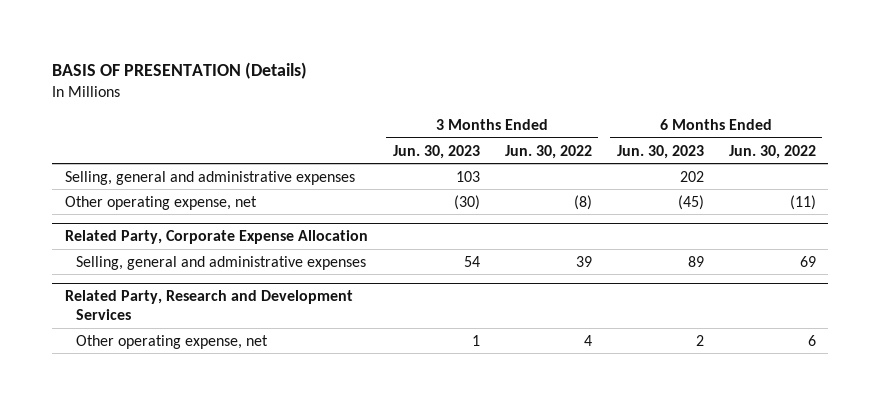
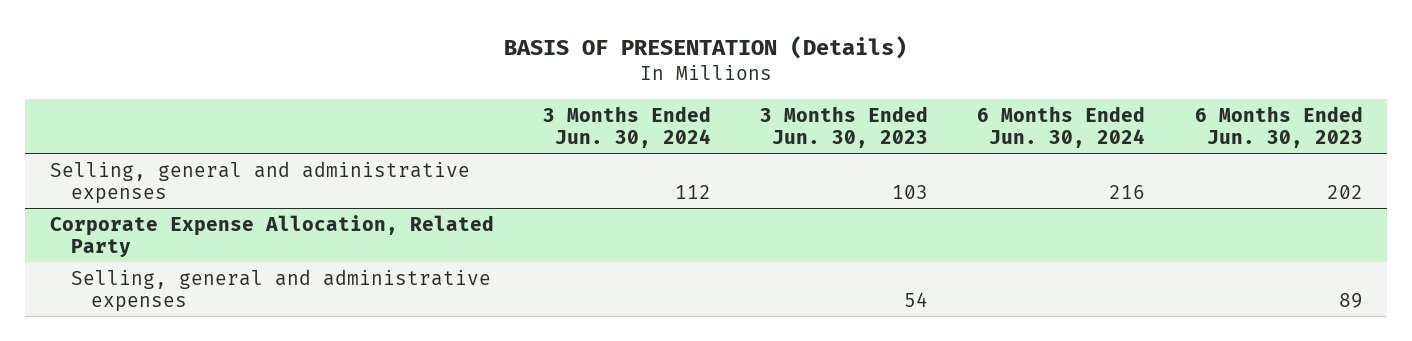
- | 3 Months Ended Jun. 30, 2023 | 3 Months Ended Jun. 30, 2022 | 6 Months Ended Jun. 30, 2023 | 6 Months Ended Jun. 30, 2022
+ | 3 Months Ended Jun. 30, 2024 | 3 Months Ended Jun. 30, 2023 | 6 Months Ended Jun. 30, 2024 | 6 Months Ended Jun. 30, 2023
- Other operating expense, net | (30) | (8) | (45) | (11)
- Related Party, Corporate Expense Allocation
+ Corporate Expense Allocation, Related Party
- Related Party, Research and Development Services
- Other operating expense, net | 1 | 4 | 2 | 6

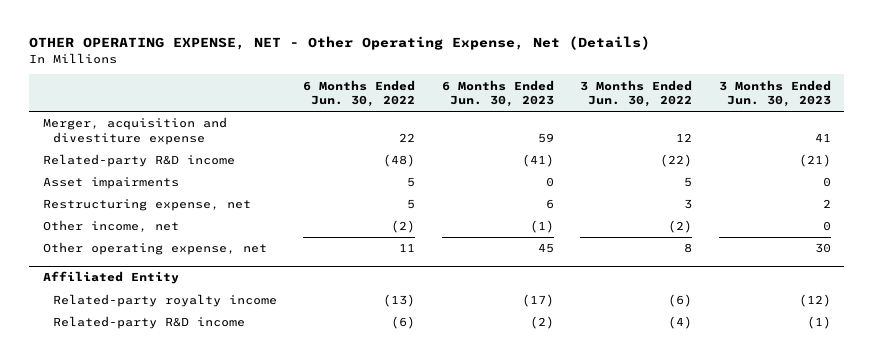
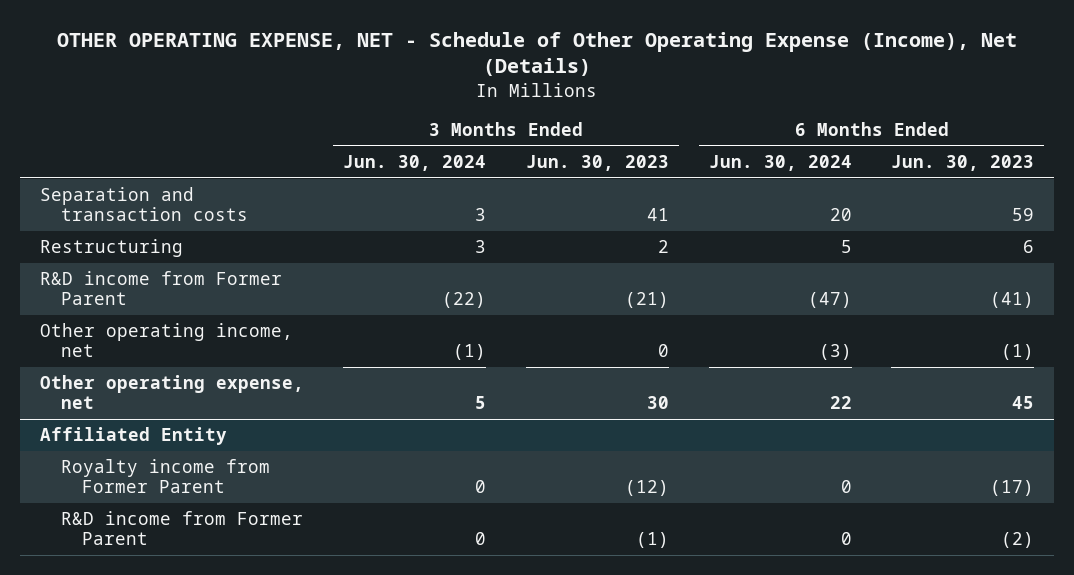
- OTHER OPERATING EXPENSE, NET - Other Operating Expense, Net (Details)
+ OTHER OPERATING EXPENSE, NET - Schedule of Other Operating Expense (Income), Net (Details)
- | 6 Months Ended Jun. 30, 2022 | 6 Months Ended Jun. 30, 2023 | 3 Months Ended Jun. 30, 2022 | 3 Months Ended Jun. 30, 2023
+ | 3 Months Ended Jun. 30, 2024 | 3 Months Ended Jun. 30, 2023 | 6 Months Ended Jun. 30, 2024 | 6 Months Ended Jun. 30, 2023
- Merger, acquisition and divestiture expense | 22 | 59 | 12 | 41
- Related-party R&D income | (48) | (41) | (22) | (21)
- Asset impairments | 5 | 0 | 5 | 0
- Restructuring expense, net | 5 | 6 | 3 | 2
- Other income, net | (2) | (1) | (2) | 0
+ Separation and transaction costs | 3 | 41 | 20 | 59
+ Restructuring | 3 | 2 | 5 | 6
+ R&D income from Former Parent | (22) | (21) | (47) | (41)
+ Other operating income, net | (1) | 0 | (3) | (1)
@ Affiliated Entity
- Related-party royalty income | (13) | (17) | (6) | (12)
- Related-party R&D income | (6) | (2) | (4) | (1)
+ Royalty income from Former Parent | 0 | (12) | 0 | (17)
+ R&D income from Former Parent | 0 | (1) | 0 | (2)

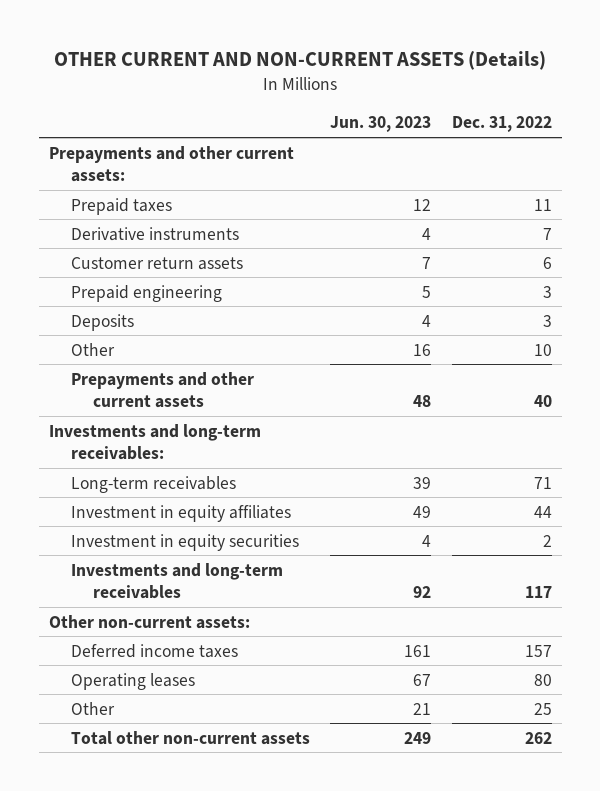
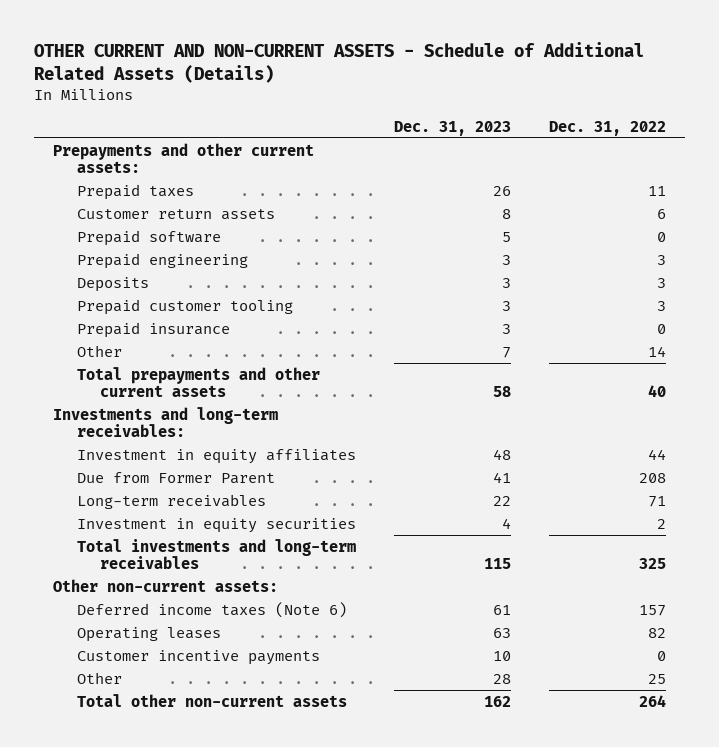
- OTHER CURRENT AND NON-CURRENT ASSETS (Details)
+ OTHER CURRENT AND NON-CURRENT ASSETS - Schedule of Additional Related Assets (Details)
- | Jun. 30, 2023 | Dec. 31, 2022
+ | Dec. 31, 2023 | Dec. 31, 2022
- Derivative instruments | 4 | 7
+ Prepaid software | 5 | 0
- Other | 16 | 10
- Prepayments and other current assets | 48 | 40
+ Prepaid customer tooling | 3 | 3
+ Prepaid insurance | 3 | 0
+ Other | 7 | 14
+ Total prepayments and other current assets | 58 | 40
+ Due from Former Parent | 41 | 208
moved down: Long-term receivables | 22 | 71
- Investments and long-term receivables | 92 | 117
+ Total investments and long-term receivables | 115 | 325
- Deferred income taxes | 161 | 157
- Operating leases | 67 | 80
+ Deferred income taxes (Note 6) | 61 | 157
+ Operating leases | 63 | 82
+ Customer incentive payments | 10 | 0
- Total other non-current assets | 249 | 262
+ Total other non-current assets | 162 | 264

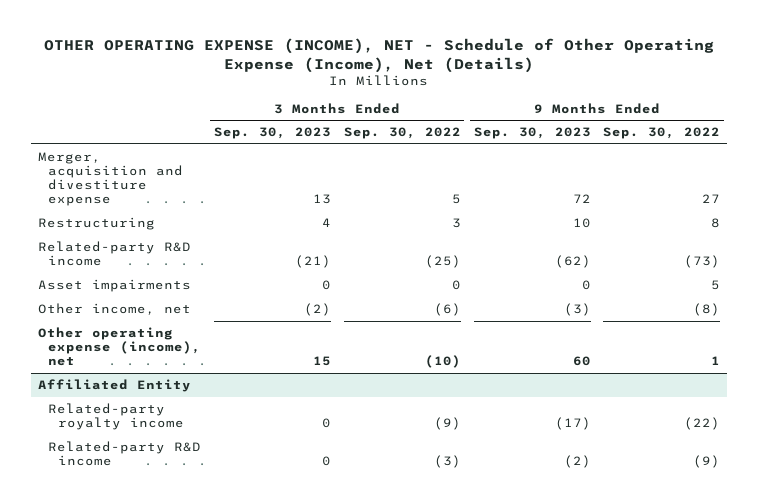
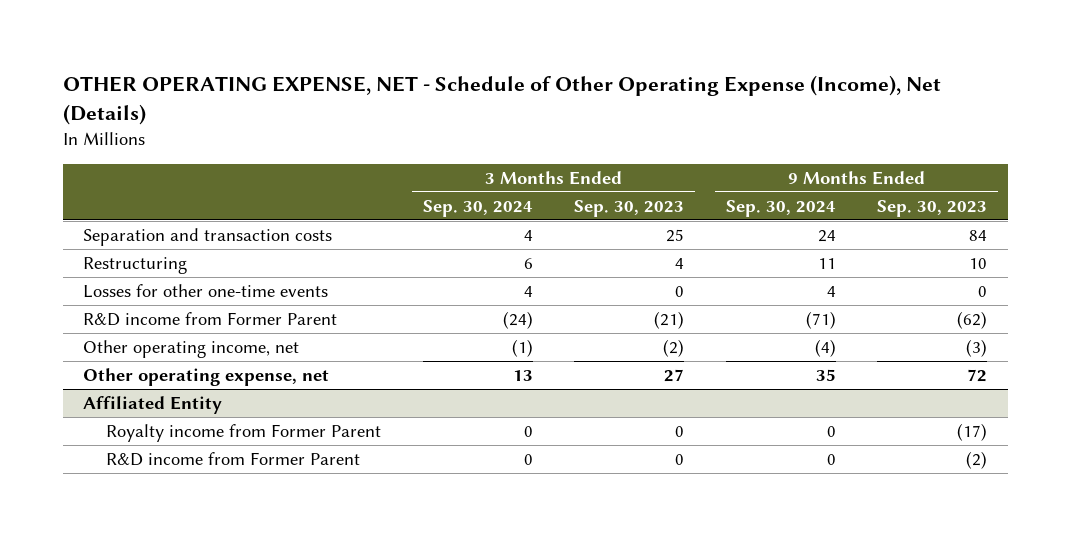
- OTHER OPERATING EXPENSE (INCOME), NET - Schedule of Other Operating Expense (Income), Net (Details)
+ OTHER OPERATING EXPENSE, NET - Schedule of Other Operating Expense (Income), Net (Details)
- | 3 Months Ended Sep. 30, 2023 | 3 Months Ended Sep. 30, 2022 | 9 Months Ended Sep. 30, 2023 | 9 Months Ended Sep. 30, 2022
+ | 3 Months Ended Sep. 30, 2024 | 3 Months Ended Sep. 30, 2023 | 9 Months Ended Sep. 30, 2024 | 9 Months Ended Sep. 30, 2023
- Merger, acquisition and divestiture expense | 13 | 5 | 72 | 27
+ Separation and transaction costs | 4 | 25 | 24 | 84
- Related-party R&D income | (21) | (25) | (62) | (73)
- Asset impairments | 0 | 0 | 0 | 5
- Other income, net | (2) | (6) | (3) | (8)
- Other operating expense (income), net | 15 | (10) | 60 | 1
+ Losses for other one-time events | 4 | 0 | 4 | 0
+ R&D income from Former Parent | (24) | (21) | (71) | (62)
+ Other operating income, net | (1) | (2) | (4) | (3)
+ Other operating expense, net | 13 | 27 | 35 | 72
@ Affiliated Entity
- Related-party royalty income | 0 | (9) | (17) | (22)
- Related-party R&D income | 0 | (3) | (2) | (9)
+ Royalty income from Former Parent | 0 | 0 | 0 | (17)
+ R&D income from Former Parent | 0 | 0 | 0 | (2)

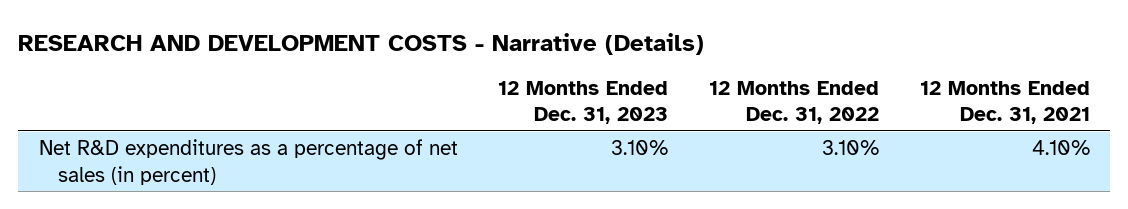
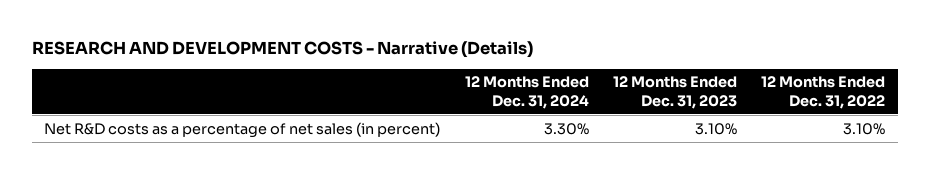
- | 12 Months Ended Dec. 31, 2023 | 12 Months Ended Dec. 31, 2022 | 12 Months Ended Dec. 31, 2021
+ | 12 Months Ended Dec. 31, 2024 | 12 Months Ended Dec. 31, 2023 | 12 Months Ended Dec. 31, 2022
- Net R&D expenditures as a percentage of net sales (in percent) | 3.10% | 3.10% | 4.10%
+ Net R&D costs as a percentage of net sales (in percent) | 3.30% | 3.10% | 3.10%

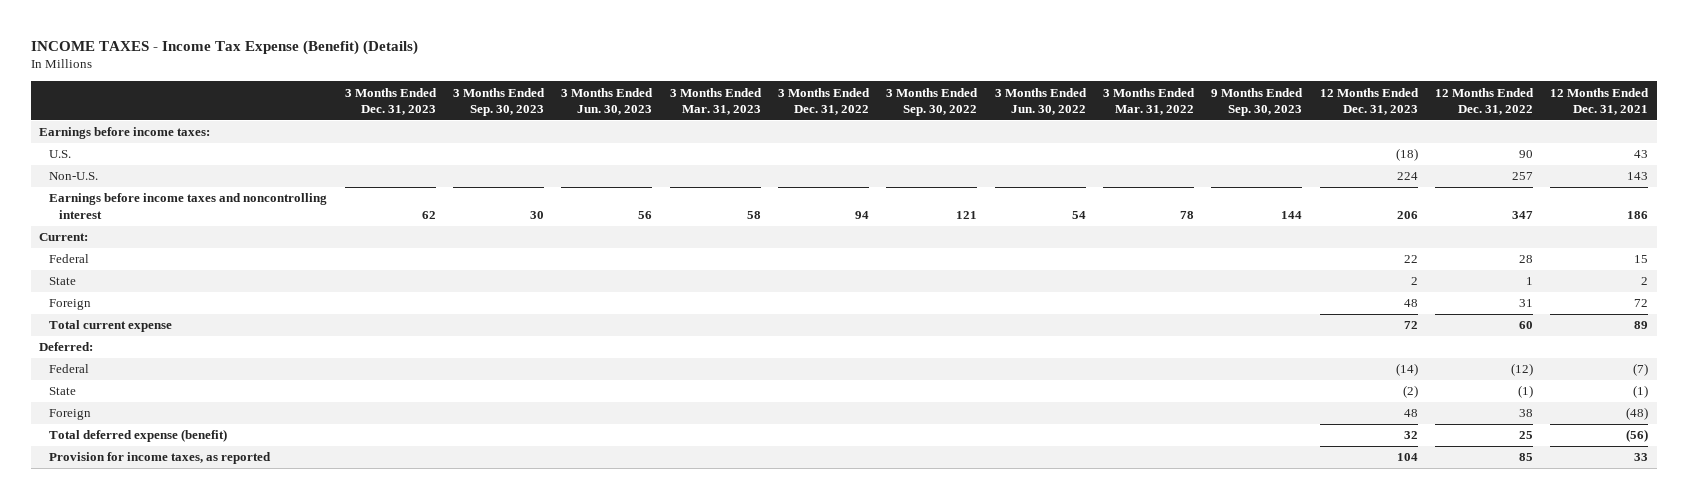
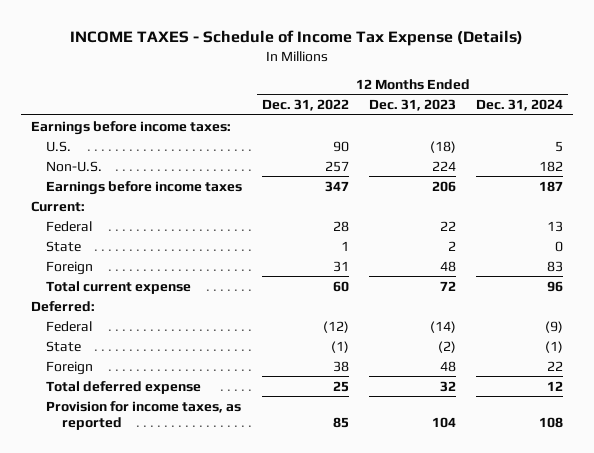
- INCOME TAXES - Income Tax Expense (Benefit) (Details)
+ INCOME TAXES - Schedule of Income Tax Expense (Details)
- | 3 Months Ended Dec. 31, 2023 | 3 Months Ended Sep. 30, 2023 | 3 Months Ended Jun. 30, 2023 | 3 Months Ended Mar. 31, 2023 | 3 Months Ended Dec. 31, 2022 | 3 Months Ended Sep. 30, 2022 | 3 Months Ended Jun. 30, 2022 | 3 Months Ended Mar. 31, 2022 | 9 Months Ended Sep. 30, 2023 | 12 Months Ended Dec. 31, 2023 | 12 Months Ended Dec. 31, 2022 | 12 Months Ended Dec. 31, 2021
+ | 12 Months Ended Dec. 31, 2022 | 12 Months Ended Dec. 31, 2023 | 12 Months Ended Dec. 31, 2024
- Earnings before income taxes and noncontrolling interest | 62 | 30 | 56 | 58 | 94 | 121 | 54 | 78 | 144 | 206 | 347 | 186
+ Earnings before income taxes | 347 | 206 | 187
- Total deferred expense (benefit) | | | | | | | | | | 32 | 25 | (56)
+ Total deferred expense | 25 | 32 | 12

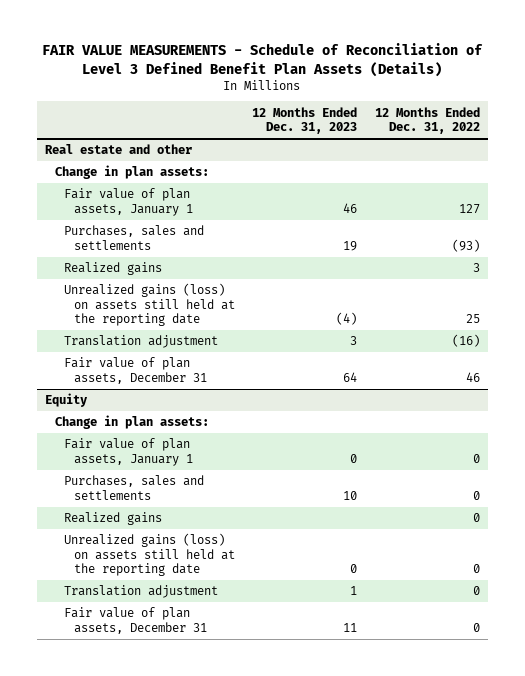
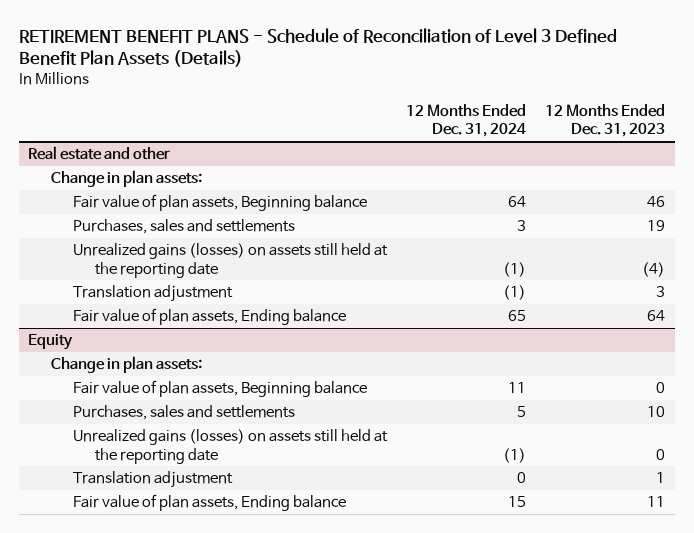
- FAIR VALUE MEASUREMENTS - Schedule of Reconciliation of Level 3 Defined Benefit Plan Assets (Details)
+ RETIREMENT BENEFIT PLANS - Schedule of Reconciliation of Level 3 Defined Benefit Plan Assets (Details)
- | 12 Months Ended Dec. 31, 2023 | 12 Months Ended Dec. 31, 2022
+ | 12 Months Ended Dec. 31, 2024 | 12 Months Ended Dec. 31, 2023
@ Real estate and other
- Fair value of plan assets, January 1 | 46 | 127
+ Fair value of plan assets, Beginning balance | 64 | 46
- Realized gains | | 3
- Unrealized gains (loss) on assets still held at the reporting date | (4) | 25
+ Unrealized gains (losses) on assets still held at the reporting date | (1) | (4)
- Fair value of plan assets, December 31 | 64 | 46
+ Fair value of plan assets, Ending balance | 65 | 64
@ Equity
- Fair value of plan assets, January 1 | 0 | 0
+ Fair value of plan assets, Beginning balance | 11 | 0
- Realized gains | | 0
- Unrealized gains (loss) on assets still held at the reporting date | 0 | 0
+ Unrealized gains (losses) on assets still held at the reporting date | (1) | 0
- Fair value of plan assets, December 31 | 11 | 0
+ Fair value of plan assets, Ending balance | 15 | 11

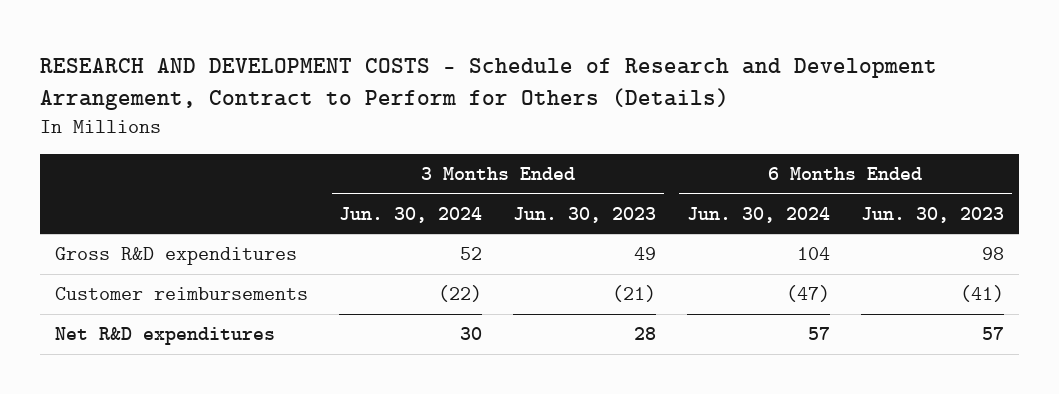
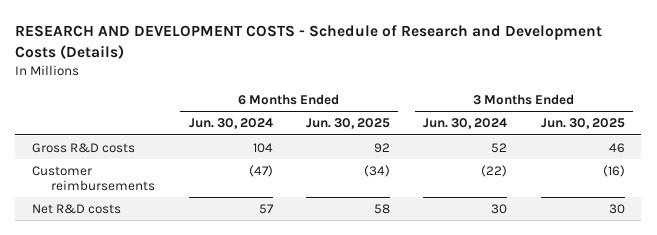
- RESEARCH AND DEVELOPMENT COSTS - Schedule of Research and Development Arrangement, Contract to Perform for Others (Details)
+ RESEARCH AND DEVELOPMENT COSTS - Schedule of Research and Development Costs (Details)
- | 3 Months Ended Jun. 30, 2024 | 3 Months Ended Jun. 30, 2023 | 6 Months Ended Jun. 30, 2024 | 6 Months Ended Jun. 30, 2023
+ | 6 Months Ended Jun. 30, 2024 | 6 Months Ended Jun. 30, 2025 | 3 Months Ended Jun. 30, 2024 | 3 Months Ended Jun. 30, 2025
- Gross R&D expenditures | 52 | 49 | 104 | 98
+ Gross R&D costs | 104 | 92 | 52 | 46
- Net R&D expenditures | 30 | 28 | 57 | 57
+ Net R&D costs | 57 | 58 | 30 | 30

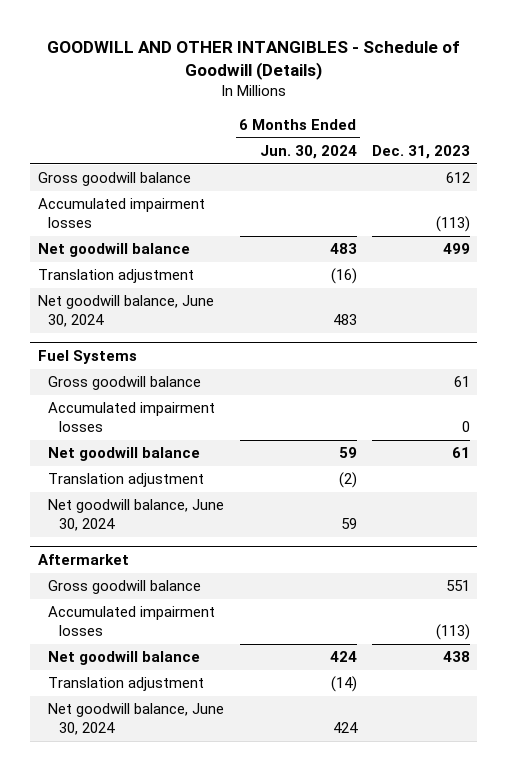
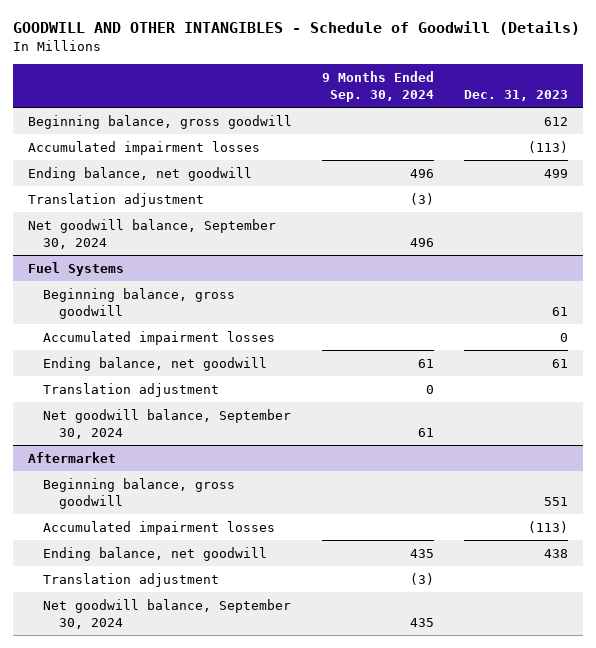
- | 6 Months Ended Jun. 30, 2024 | Dec. 31, 2023
+ | 9 Months Ended Sep. 30, 2024 | Dec. 31, 2023
- Gross goodwill balance | | 612
+ Beginning balance, gross goodwill | | 612
- Net goodwill balance | 483 | 499
+ Ending balance, net goodwill | 496 | 499
- Net goodwill balance, June 30, 2024 | 483 |
+ Net goodwill balance, September 30, 2024 | 496 |
@ Fuel Systems
- Gross goodwill balance | | 61
+ Beginning balance, gross goodwill | | 61
- Net goodwill balance | 59 | 61
+ Ending balance, net goodwill | 61 | 61
- Net goodwill balance, June 30, 2024 | 59 |
+ Net goodwill balance, September 30, 2024 | 61 |
@ Aftermarket
- Gross goodwill balance | | 551
+ Beginning balance, gross goodwill | | 551
- Net goodwill balance | 424 | 438
+ Ending balance, net goodwill | 435 | 438
- Net goodwill balance, June 30, 2024 | 424 |
+ Net goodwill balance, September 30, 2024 | 435 |

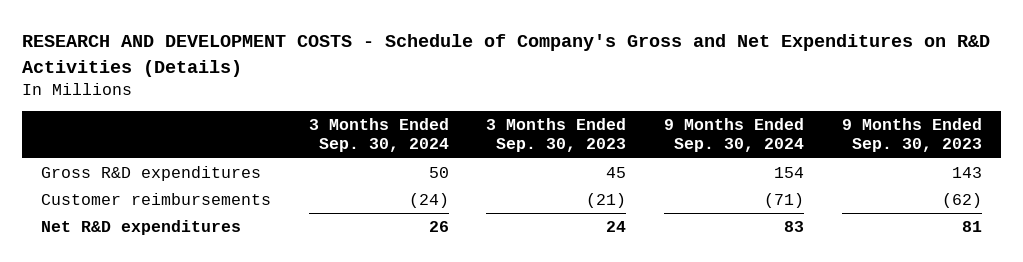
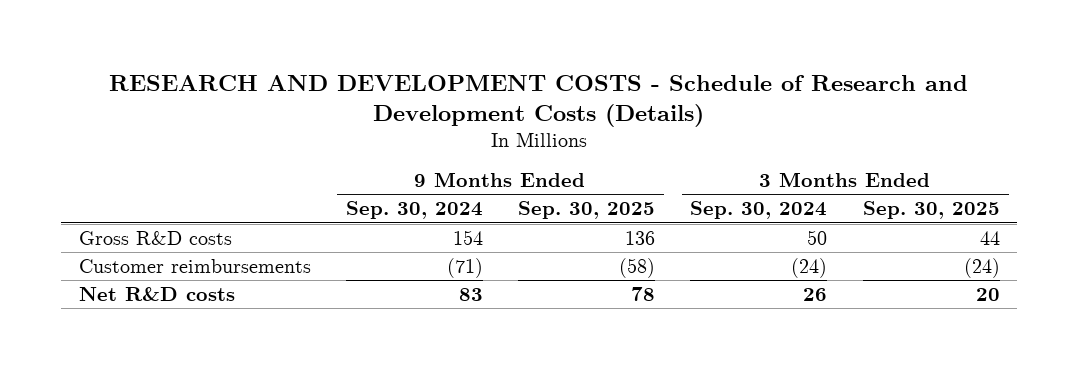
- RESEARCH AND DEVELOPMENT COSTS - Schedule of Company's Gross and Net Expenditures on R&D Activities (Details)
+ RESEARCH AND DEVELOPMENT COSTS - Schedule of Research and Development Costs (Details)
- | 3 Months Ended Sep. 30, 2024 | 3 Months Ended Sep. 30, 2023 | 9 Months Ended Sep. 30, 2024 | 9 Months Ended Sep. 30, 2023
+ | 9 Months Ended Sep. 30, 2024 | 9 Months Ended Sep. 30, 2025 | 3 Months Ended Sep. 30, 2024 | 3 Months Ended Sep. 30, 2025
- Gross R&D expenditures | 50 | 45 | 154 | 143
+ Gross R&D costs | 154 | 136 | 50 | 44
- Net R&D expenditures | 26 | 24 | 83 | 81
+ Net R&D costs | 83 | 78 | 26 | 20

